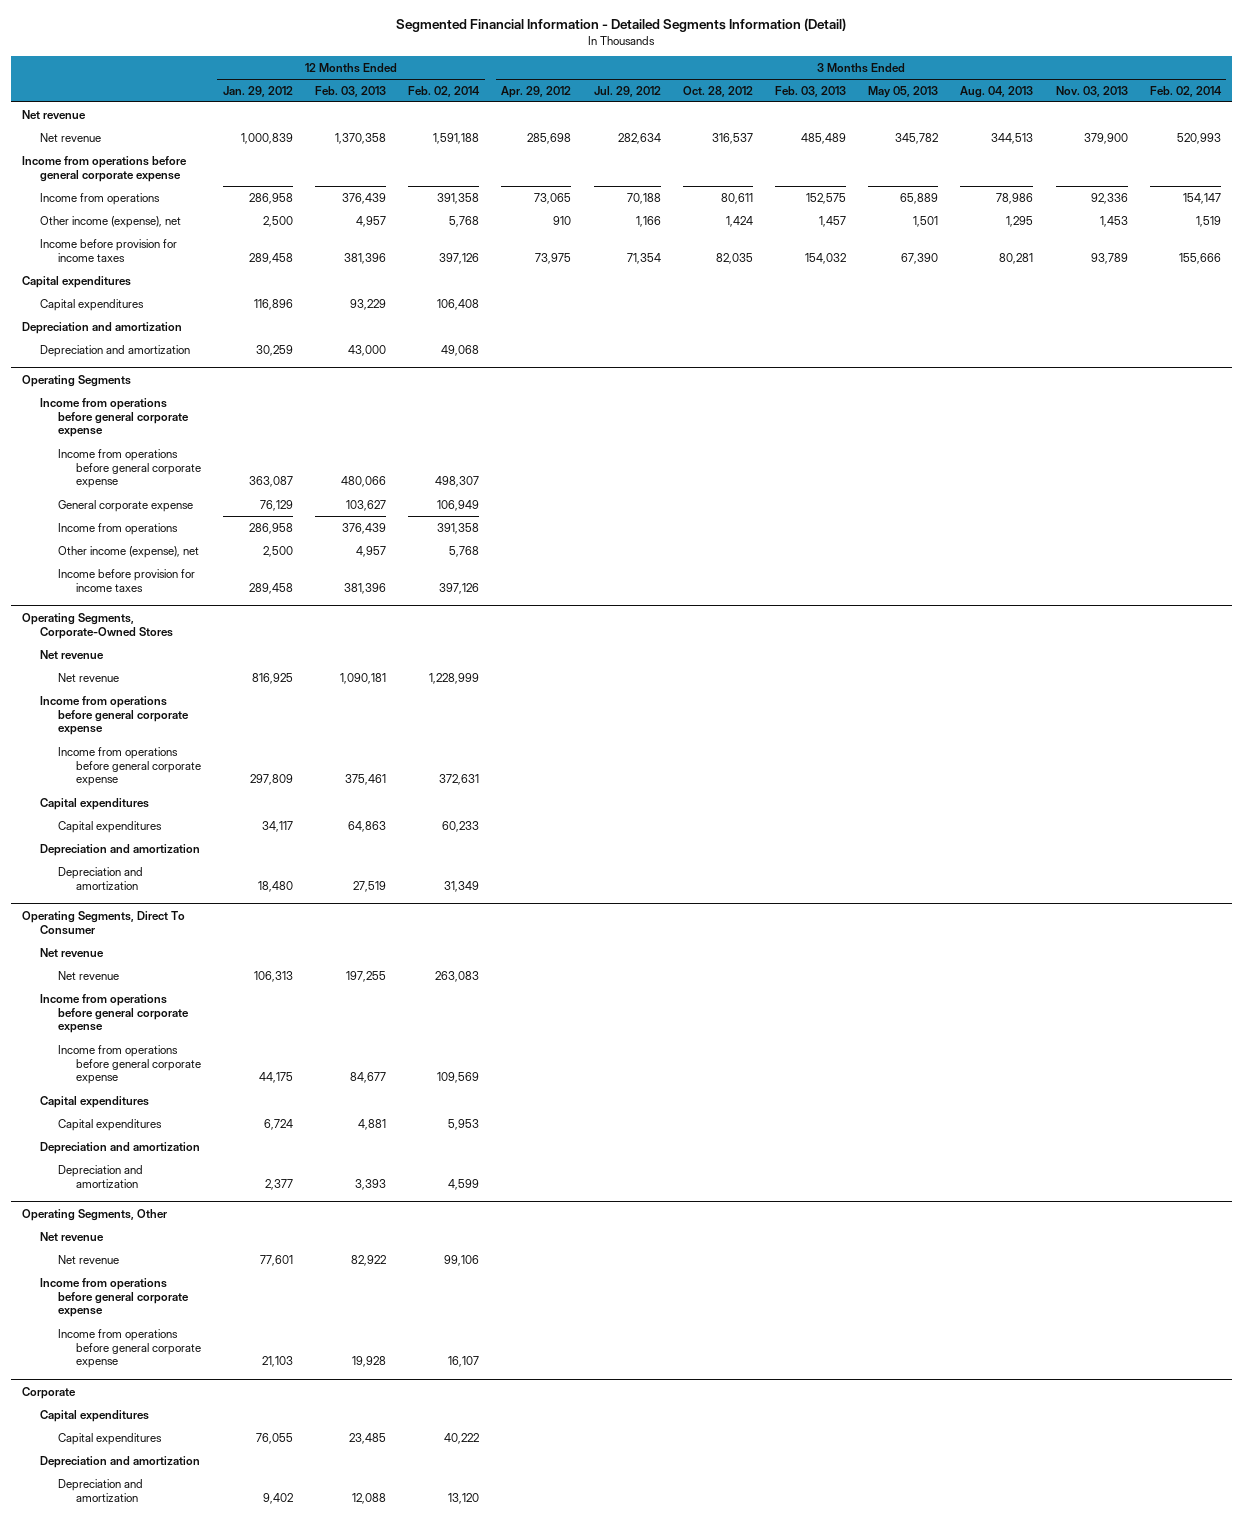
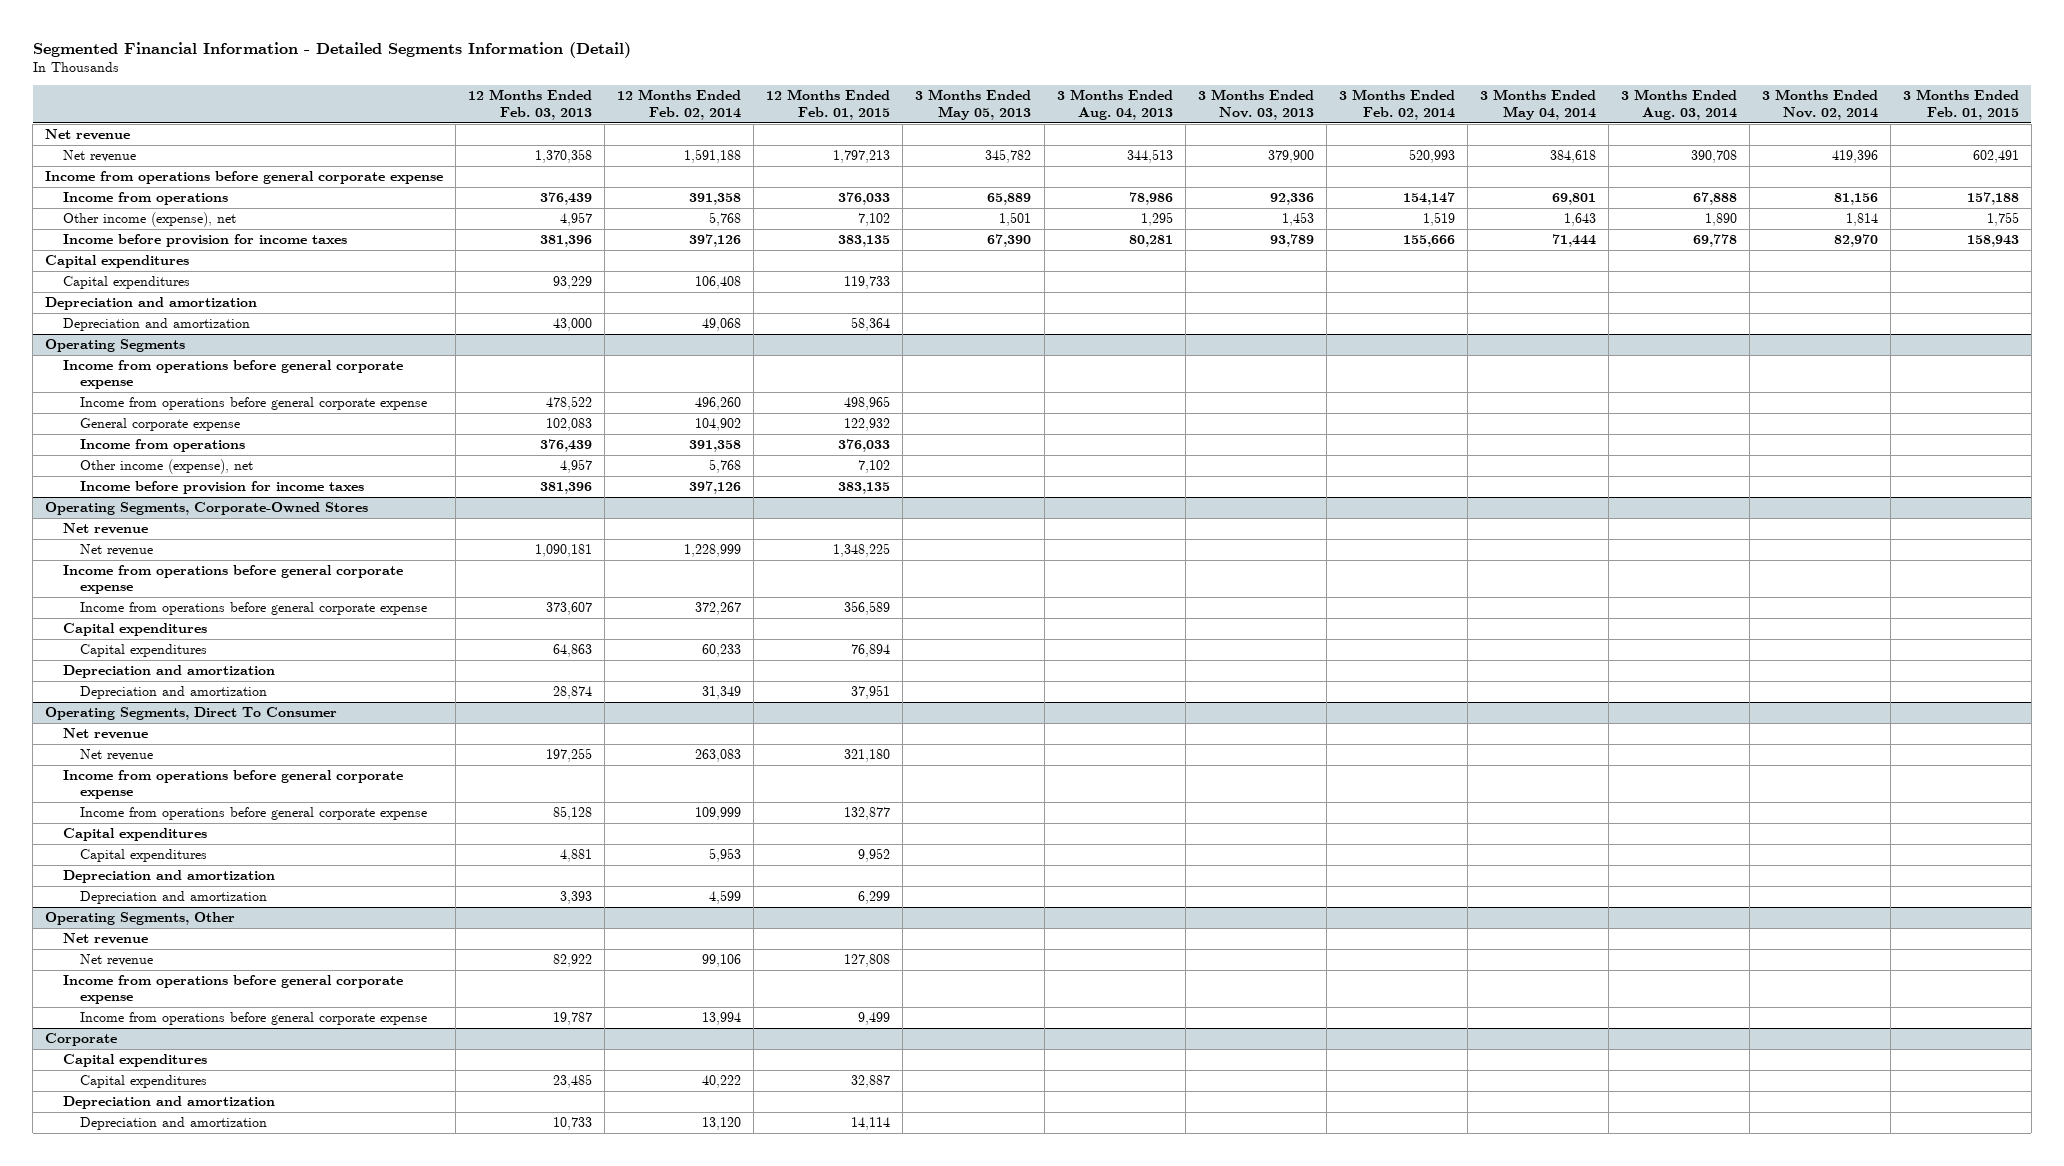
- | 12 Months Ended Jan. 29, 2012 | 12 Months Ended Feb. 03, 2013 | 12 Months Ended Feb. 02, 2014 | 3 Months Ended Apr. 29, 2012 | 3 Months Ended Jul. 29, 2012 | 3 Months Ended Oct. 28, 2012 | 3 Months Ended Feb. 03, 2013 | 3 Months Ended May 05, 2013 | 3 Months Ended Aug. 04, 2013 | 3 Months Ended Nov. 03, 2013 | 3 Months Ended Feb. 02, 2014
+ | 12 Months Ended Feb. 03, 2013 | 12 Months Ended Feb. 02, 2014 | 12 Months Ended Feb. 01, 2015 | 3 Months Ended May 05, 2013 | 3 Months Ended Aug. 04, 2013 | 3 Months Ended Nov. 03, 2013 | 3 Months Ended Feb. 02, 2014 | 3 Months Ended May 04, 2014 | 3 Months Ended Aug. 03, 2014 | 3 Months Ended Nov. 02, 2014 | 3 Months Ended Feb. 01, 2015
@ Operating Segments
- Income from operations before general corporate expense | 363,087 | 480,066 | 498,307 | | | | | | | |
- General corporate expense | 76,129 | 103,627 | 106,949 | | | | | | | |
+ Income from operations before general corporate expense | 478,522 | 496,260 | 498,965 | | | | | | | |
+ General corporate expense | 102,083 | 104,902 | 122,932 | | | | | | | |
@ Operating Segments, Corporate-Owned Stores
- Income from operations before general corporate expense | 297,809 | 375,461 | 372,631 | | | | | | | |
+ Income from operations before general corporate expense | 373,607 | 372,267 | 356,589 | | | | | | | |
- Depreciation and amortization | 18,480 | 27,519 | 31,349 | | | | | | | |
+ Depreciation and amortization | 28,874 | 31,349 | 37,951 | | | | | | | |
@ Operating Segments, Direct To Consumer
- Income from operations before general corporate expense | 44,175 | 84,677 | 109,569 | | | | | | | |
+ Income from operations before general corporate expense | 85,128 | 109,999 | 132,877 | | | | | | | |
@ Operating Segments, Other
- Income from operations before general corporate expense | 21,103 | 19,928 | 16,107 | | | | | | | |
+ Income from operations before general corporate expense | 19,787 | 13,994 | 9,499 | | | | | | | |
@ Corporate
- Depreciation and amortization | 9,402 | 12,088 | 13,120 | | | | | | | |
+ Depreciation and amortization | 10,733 | 13,120 | 14,114 | | | | | | | |

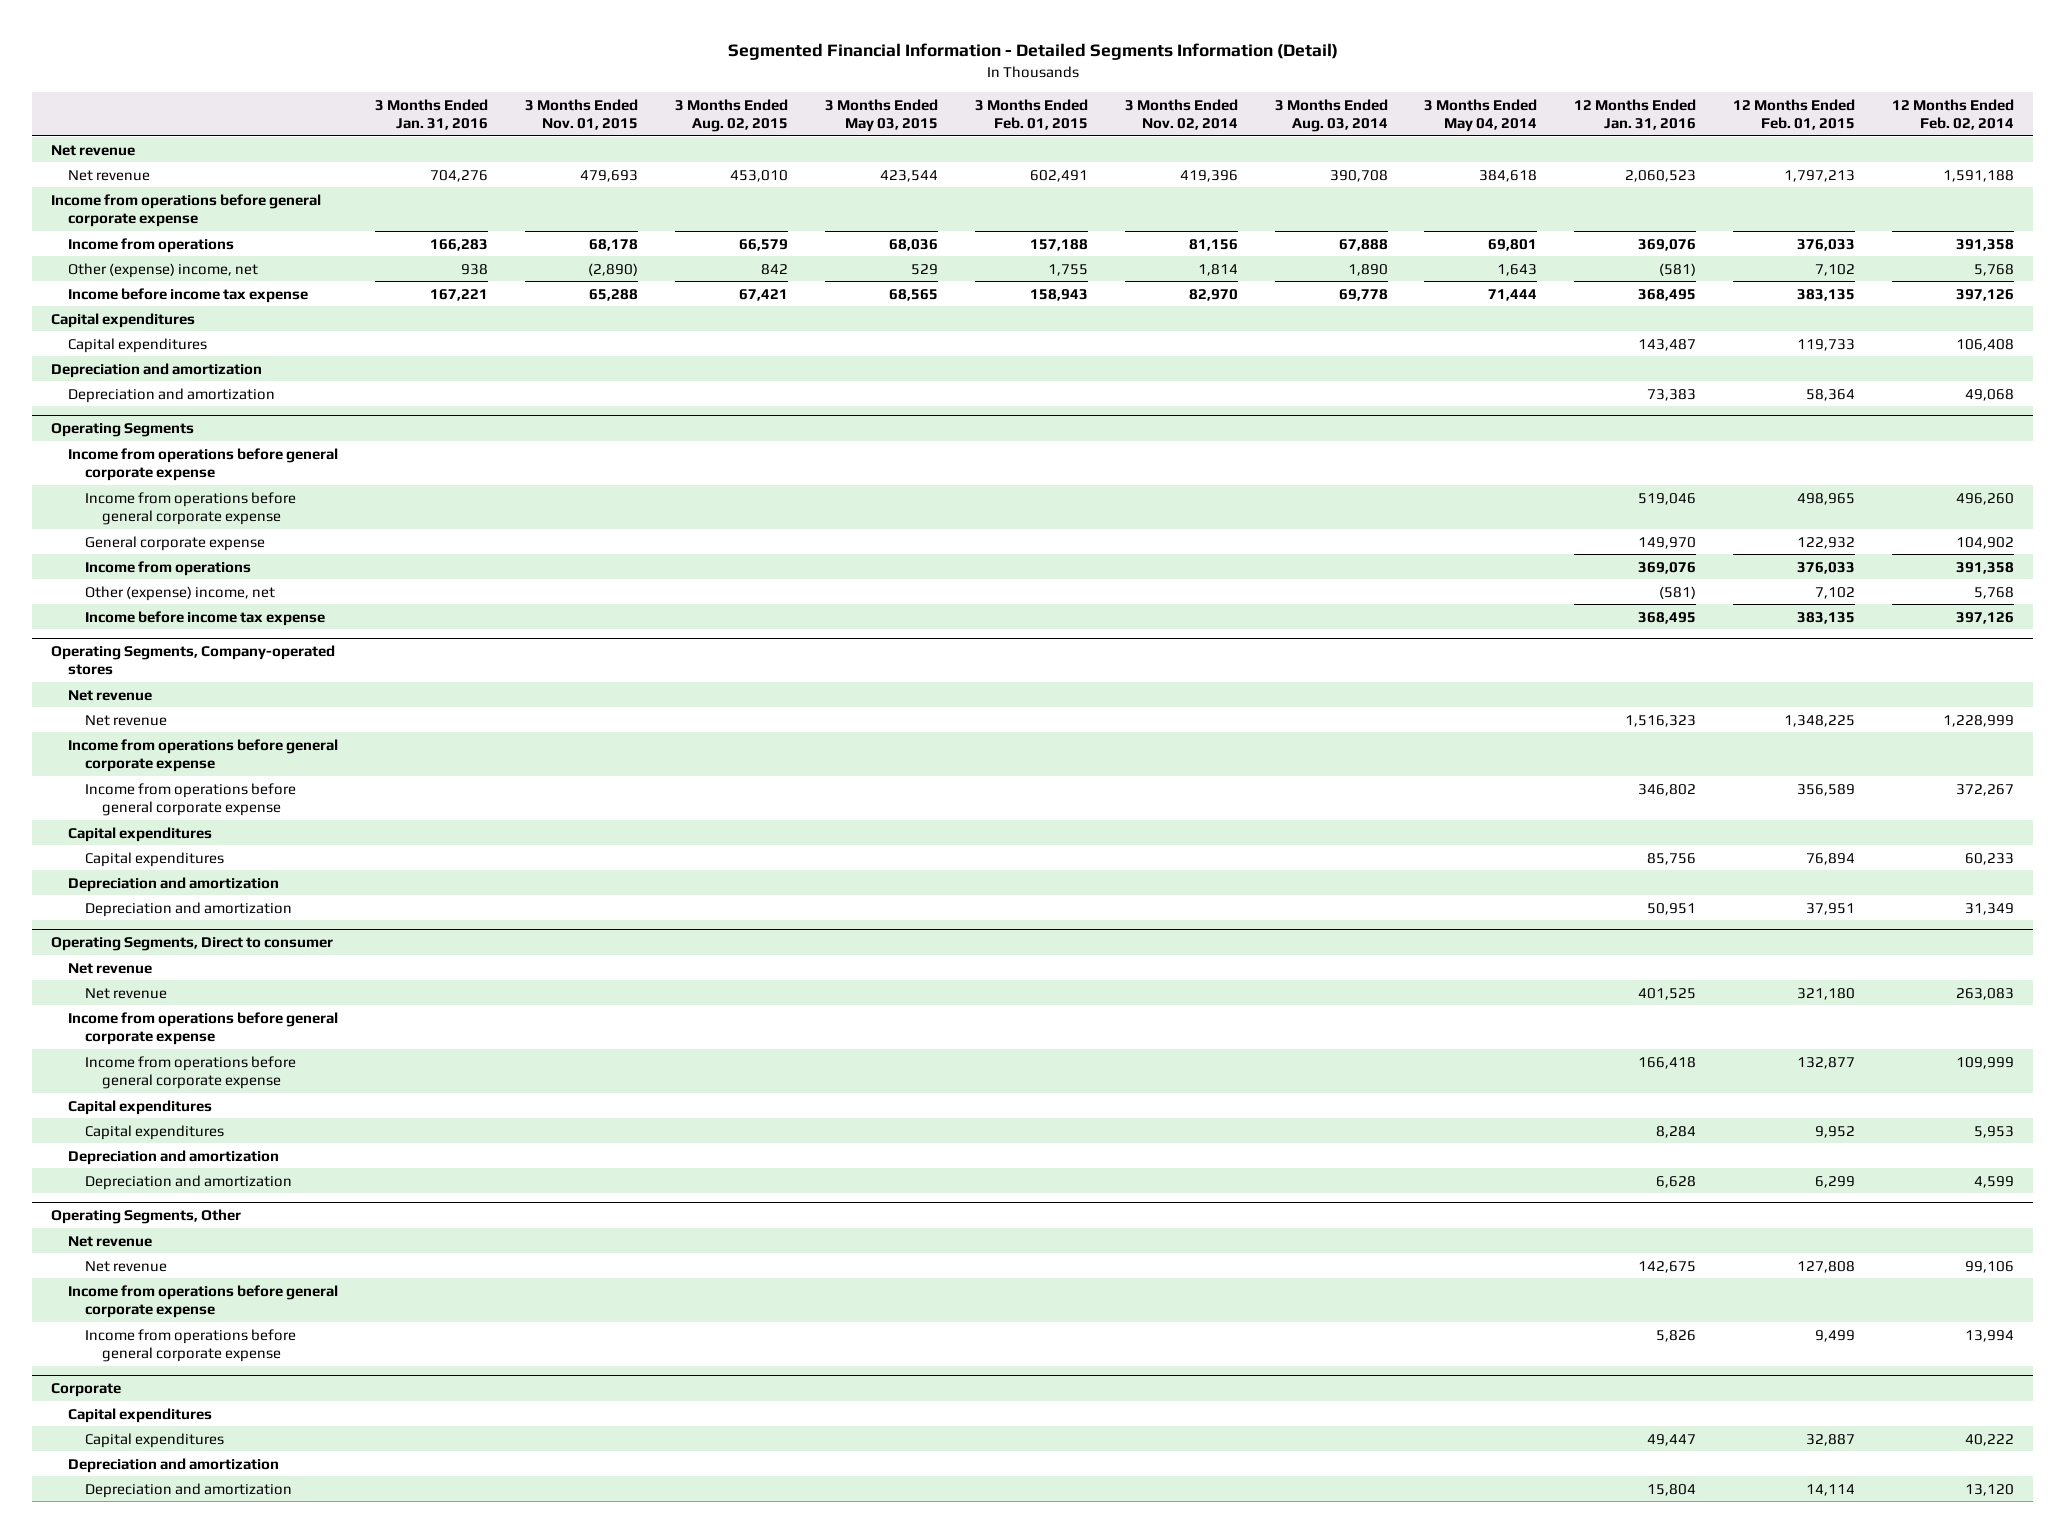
- | 12 Months Ended Feb. 03, 2013 | 12 Months Ended Feb. 02, 2014 | 12 Months Ended Feb. 01, 2015 | 3 Months Ended May 05, 2013 | 3 Months Ended Aug. 04, 2013 | 3 Months Ended Nov. 03, 2013 | 3 Months Ended Feb. 02, 2014 | 3 Months Ended May 04, 2014 | 3 Months Ended Aug. 03, 2014 | 3 Months Ended Nov. 02, 2014 | 3 Months Ended Feb. 01, 2015
+ | 3 Months Ended Jan. 31, 2016 | 3 Months Ended Nov. 01, 2015 | 3 Months Ended Aug. 02, 2015 | 3 Months Ended May 03, 2015 | 3 Months Ended Feb. 01, 2015 | 3 Months Ended Nov. 02, 2014 | 3 Months Ended Aug. 03, 2014 | 3 Months Ended May 04, 2014 | 12 Months Ended Jan. 31, 2016 | 12 Months Ended Feb. 01, 2015 | 12 Months Ended Feb. 02, 2014
- Other income (expense), net | 4,957 | 5,768 | 7,102 | 1,501 | 1,295 | 1,453 | 1,519 | 1,643 | 1,890 | 1,814 | 1,755
- Income before provision for income taxes | 381,396 | 397,126 | 383,135 | 67,390 | 80,281 | 93,789 | 155,666 | 71,444 | 69,778 | 82,970 | 158,943
+ Other (expense) income, net | 938 | (2,890) | 842 | 529 | 1,755 | 1,814 | 1,890 | 1,643 | (581) | 7,102 | 5,768
+ Income before income tax expense | 167,221 | 65,288 | 67,421 | 68,565 | 158,943 | 82,970 | 69,778 | 71,444 | 368,495 | 383,135 | 397,126
@ Operating Segments
- Other income (expense), net | 4,957 | 5,768 | 7,102 | | | | | | | |
- Income before provision for income taxes | 381,396 | 397,126 | 383,135 | | | | | | | |
- Operating Segments, Corporate-Owned Stores
@ Operating Segments
+ Other (expense) income, net | | | | | | | | | (581) | 7,102 | 5,768
+ Income before income tax expense | | | | | | | | | 368,495 | 383,135 | 397,126
+ Operating Segments, Company-operated stores
- Operating Segments, Direct To Consumer
+ Operating Segments, Direct to consumer

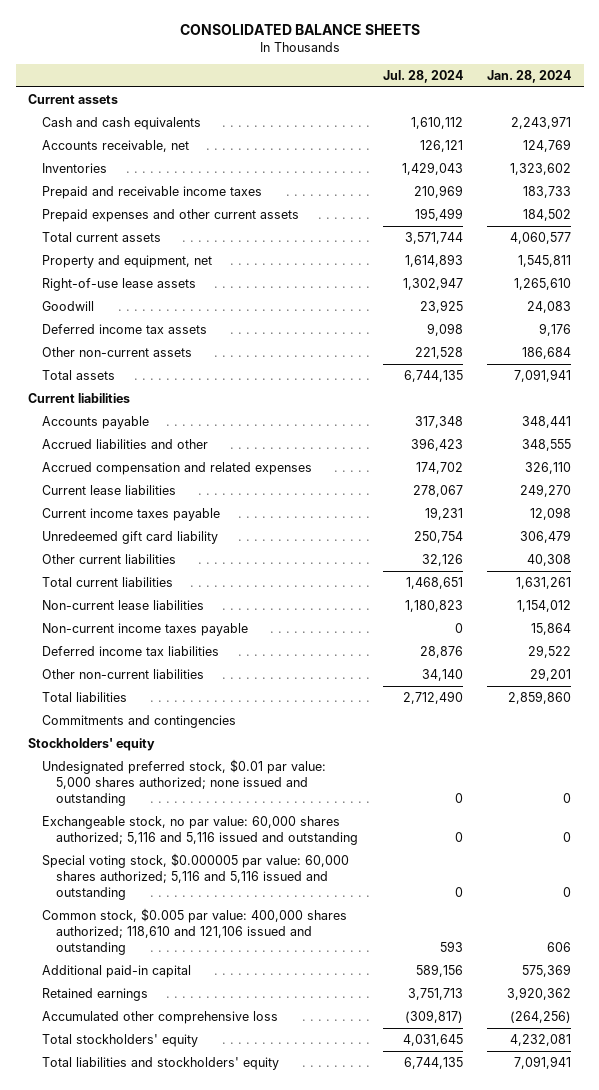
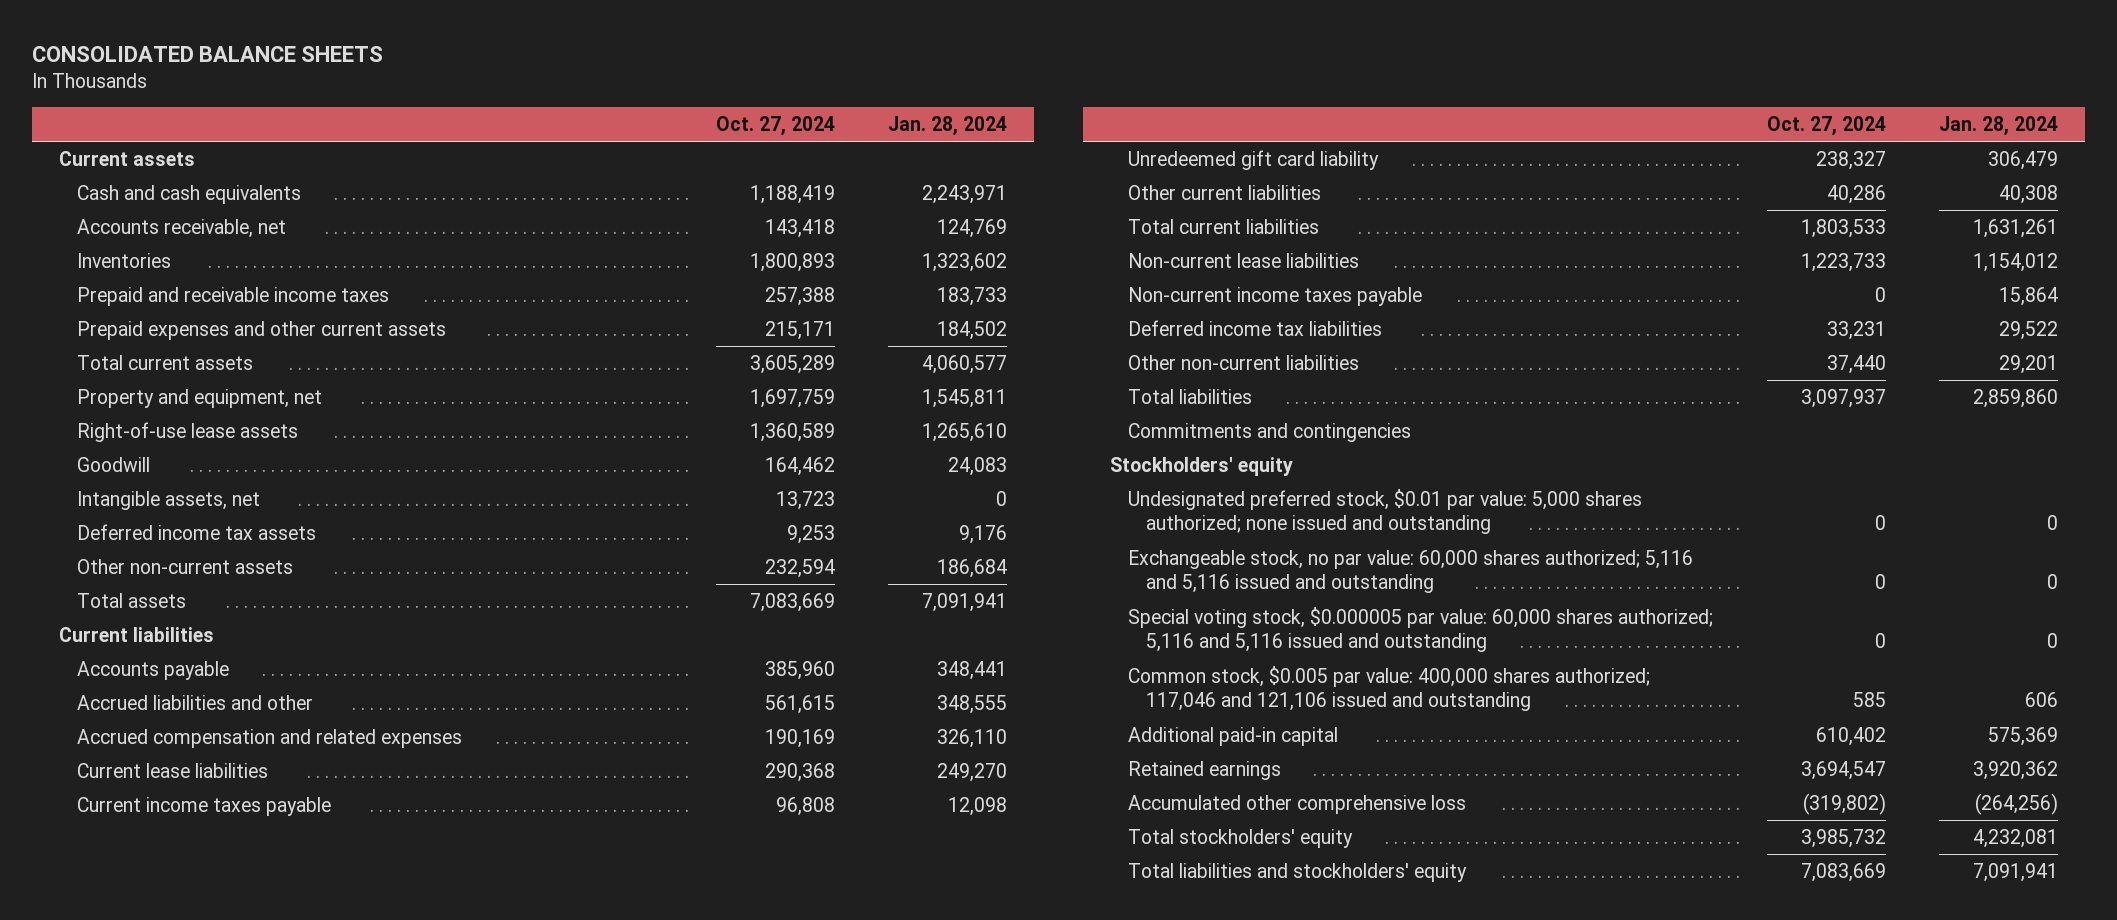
- | Jul. 28, 2024 | Jan. 28, 2024
+ | Oct. 27, 2024 | Jan. 28, 2024
+ Intangible assets, net | 13,723 | 0
- Common stock, $0.005 par value: 400,000 shares authorized; 118,610 and 121,106 issued and outstanding | 593 | 606
+ Common stock, $0.005 par value: 400,000 shares authorized; 117,046 and 121,106 issued and outstanding | 585 | 606

